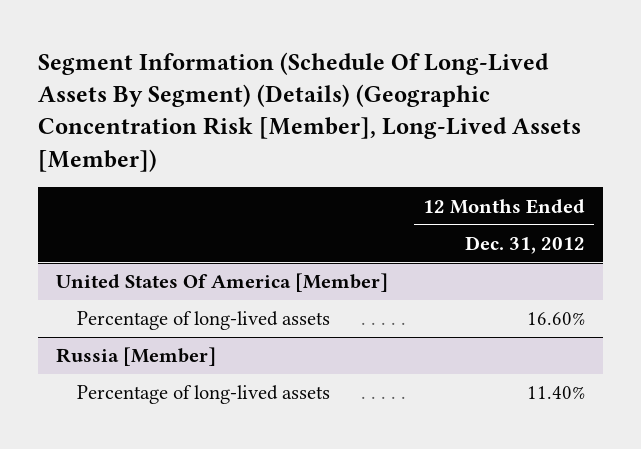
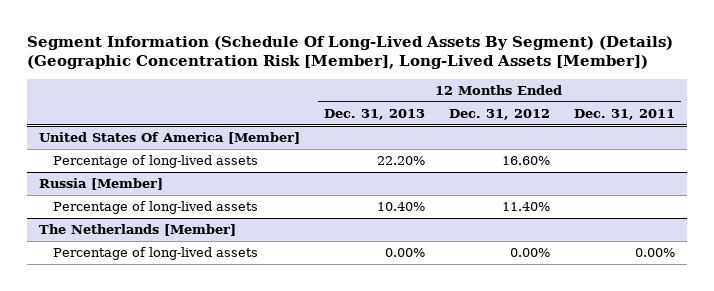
- | 12 Months Ended Dec. 31, 2012
+ | 12 Months Ended Dec. 31, 2013 | 12 Months Ended Dec. 31, 2012 | 12 Months Ended Dec. 31, 2011
+ The Netherlands [Member]
+ Percentage of long-lived assets | 0.00% | 0.00% | 0.00%

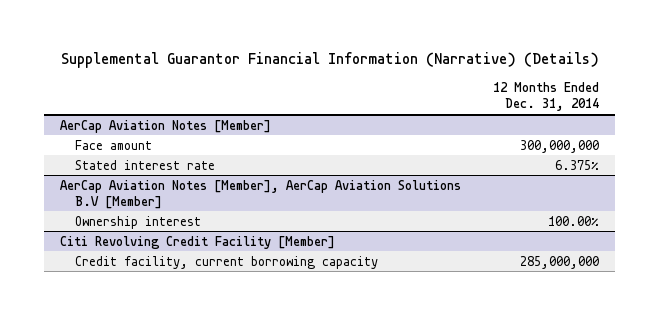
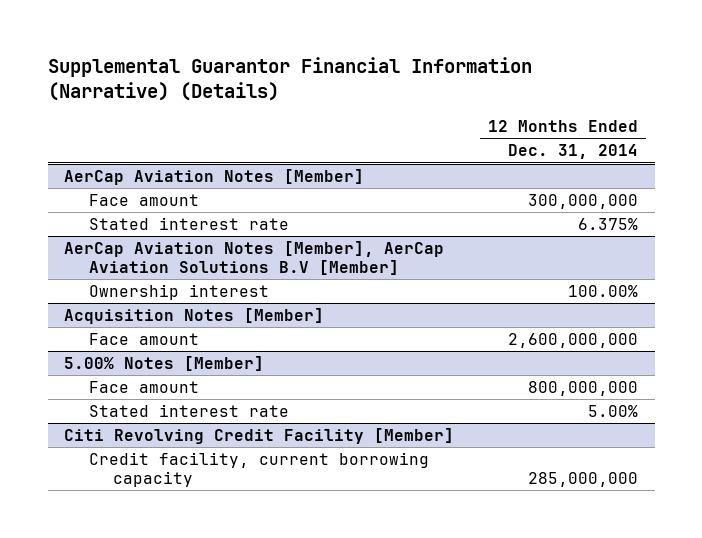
+ Acquisition Notes [Member]
+ Face amount | 2,600,000,000
+ 5.00% Notes [Member]
+ Face amount | 800,000,000
+ Stated interest rate | 5.00%

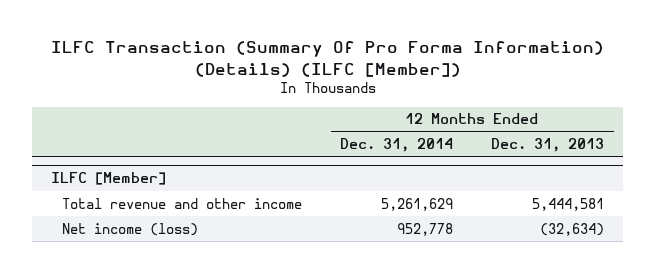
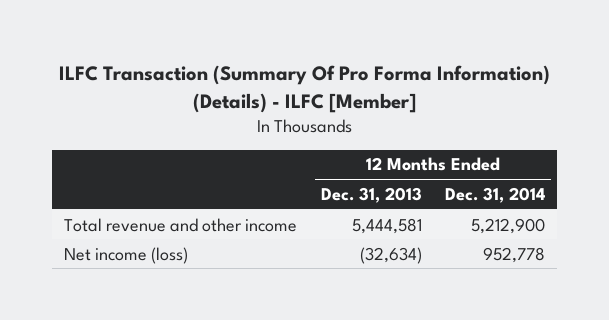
- ILFC Transaction (Summary Of Pro Forma Information) (Details) (ILFC [Member])
+ ILFC Transaction (Summary Of Pro Forma Information) (Details) - ILFC [Member]
- | 12 Months Ended Dec. 31, 2014 | 12 Months Ended Dec. 31, 2013
+ | 12 Months Ended Dec. 31, 2013 | 12 Months Ended Dec. 31, 2014
- ILFC [Member]
- Total revenue and other income | 5,261,629 | 5,444,581
+ Total revenue and other income | 5,444,581 | 5,212,900

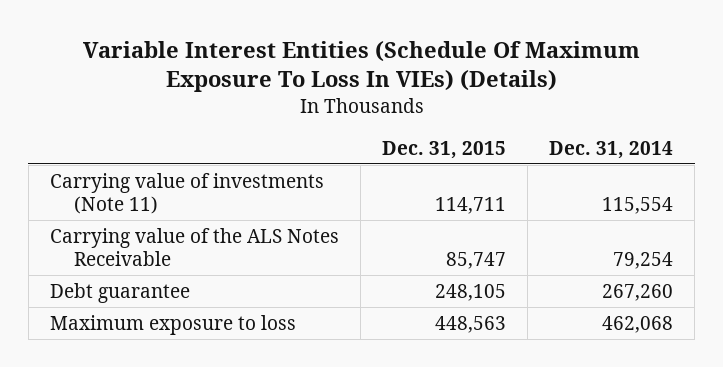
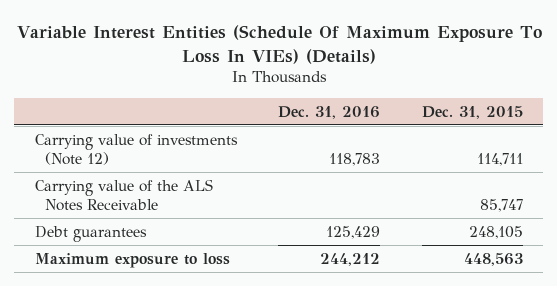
- | Dec. 31, 2015 | Dec. 31, 2014
+ | Dec. 31, 2016 | Dec. 31, 2015
- Carrying value of investments (Note 11) | 114,711 | 115,554
+ Carrying value of investments (Note 12) | 118,783 | 114,711
- Debt guarantee | 248,105 | 267,260
+ Debt guarantees | 125,429 | 248,105

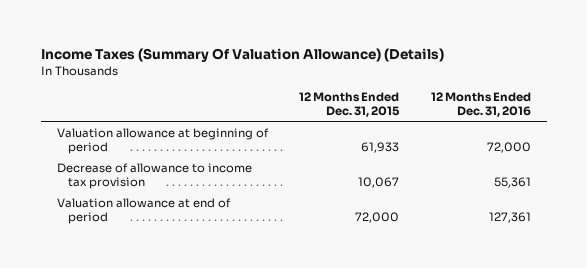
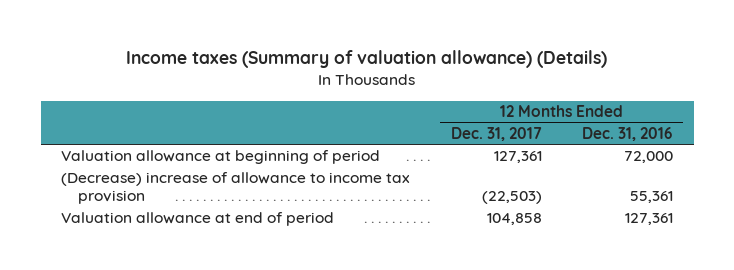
- Income Taxes (Summary Of Valuation Allowance) (Details)
+ Income taxes (Summary of valuation allowance) (Details)
- | 12 Months Ended Dec. 31, 2015 | 12 Months Ended Dec. 31, 2016
+ | 12 Months Ended Dec. 31, 2017 | 12 Months Ended Dec. 31, 2016
- Decrease of allowance to income tax provision | 10,067 | 55,361
+ (Decrease) increase of allowance to income tax provision | (22,503) | 55,361

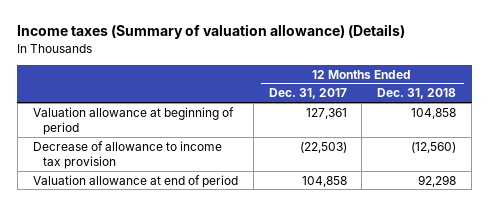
- | 12 Months Ended Dec. 31, 2017 | 12 Months Ended Dec. 31, 2016
+ | 12 Months Ended Dec. 31, 2017 | 12 Months Ended Dec. 31, 2018
- (Decrease) increase of allowance to income tax provision | (22,503) | 55,361
+ Decrease of allowance to income tax provision | (22,503) | (12,560)

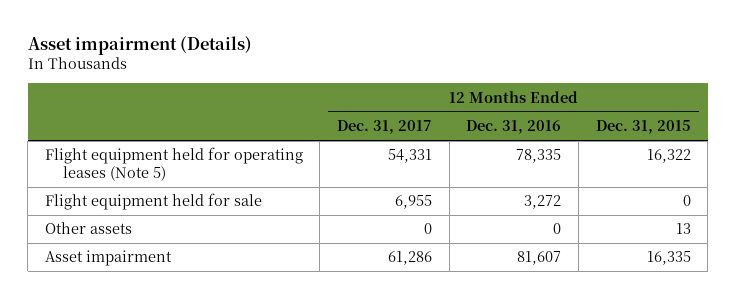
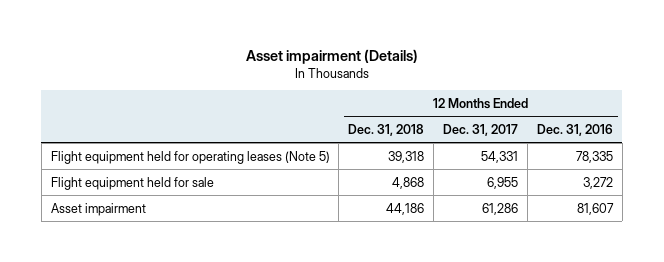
- | 12 Months Ended Dec. 31, 2017 | 12 Months Ended Dec. 31, 2016 | 12 Months Ended Dec. 31, 2015
+ | 12 Months Ended Dec. 31, 2018 | 12 Months Ended Dec. 31, 2017 | 12 Months Ended Dec. 31, 2016
- Other assets | 0 | 0 | 13

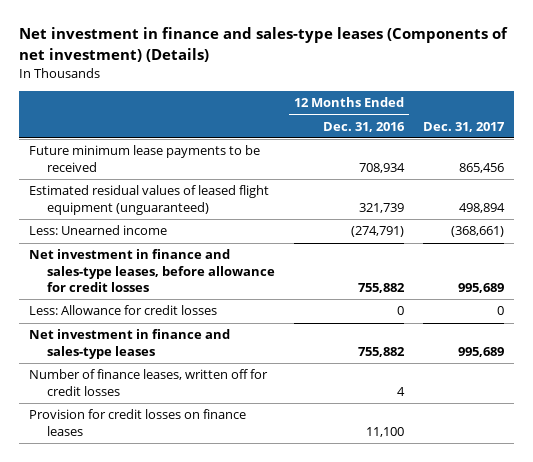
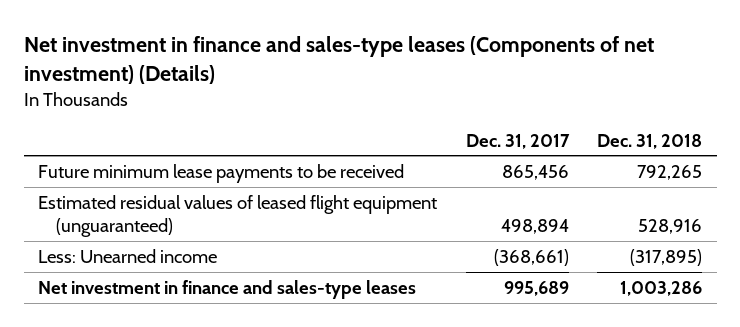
- | 12 Months Ended Dec. 31, 2016 | Dec. 31, 2017
+ | Dec. 31, 2017 | Dec. 31, 2018
- Net investment in finance and sales-type leases, before allowance for credit losses | 755,882 | 995,689
- Less: Allowance for credit losses | 0 | 0
- Number of finance leases, written off for credit losses | 4 |
- Provision for credit losses on finance leases | 11,100 |

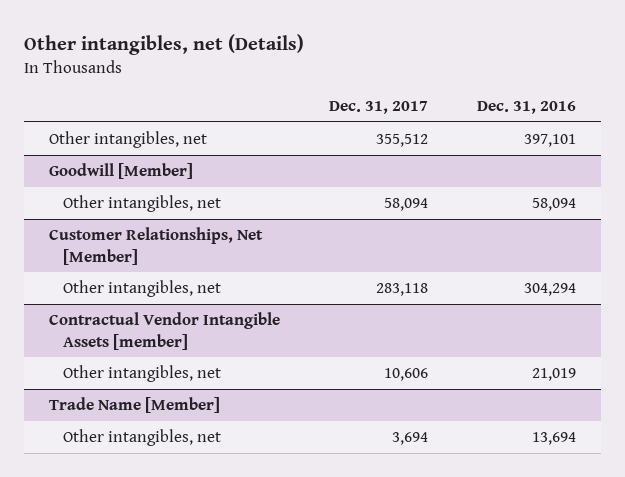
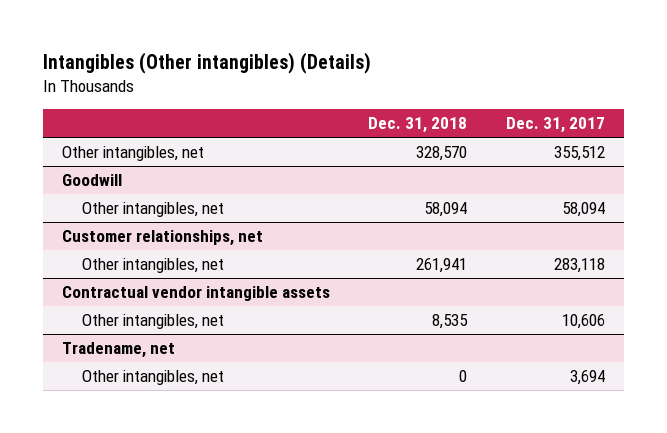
- Other intangibles, net (Details)
+ Intangibles (Other intangibles) (Details)
- | Dec. 31, 2017 | Dec. 31, 2016
+ | Dec. 31, 2018 | Dec. 31, 2017
- Goodwill [Member]
+ Goodwill
- Customer Relationships, Net [Member]
+ Customer relationships, net
- Contractual Vendor Intangible Assets [member]
+ Contractual vendor intangible assets
- Trade Name [Member]
+ Tradename, net

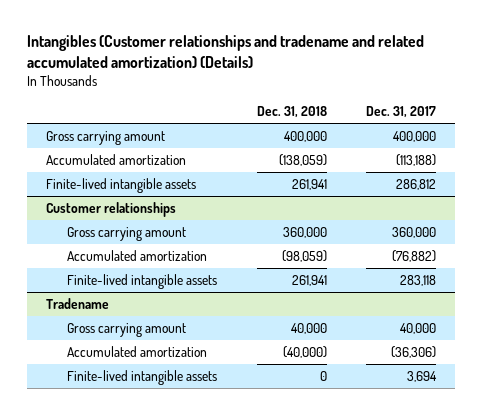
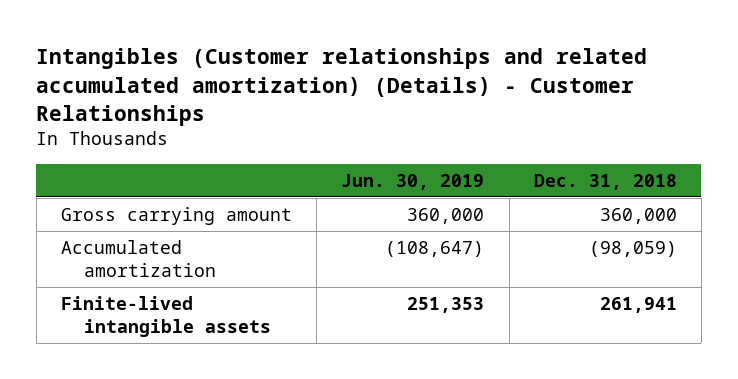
- Intangibles (Customer relationships and tradename and related accumulated amortization) (Details)
+ Intangibles (Customer relationships and related accumulated amortization) (Details) - Customer Relationships
- | Dec. 31, 2018 | Dec. 31, 2017
+ | Jun. 30, 2019 | Dec. 31, 2018
- Gross carrying amount | 400,000 | 400,000
- Accumulated amortization | (138,059) | (113,188)
- Finite-lived intangible assets | 261,941 | 286,812
- Customer relationships
- Tradename
- Gross carrying amount | 40,000 | 40,000
- Accumulated amortization | (40,000) | (36,306)
- Finite-lived intangible assets | 0 | 3,694

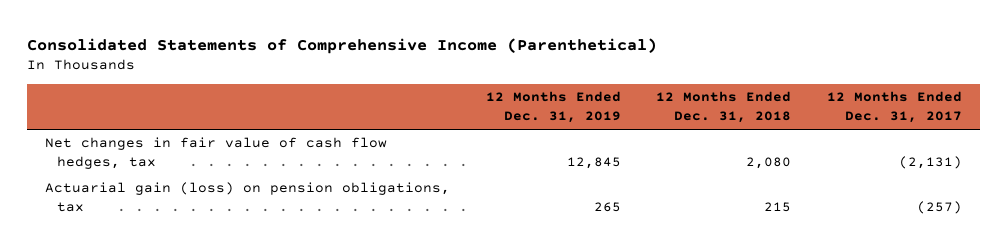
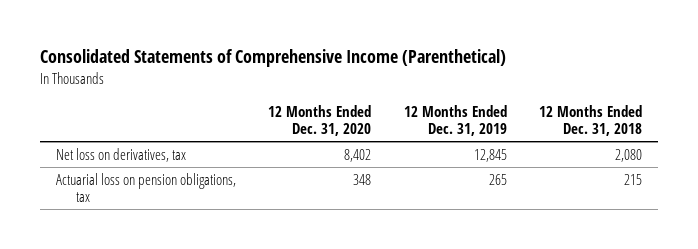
- | 12 Months Ended Dec. 31, 2019 | 12 Months Ended Dec. 31, 2018 | 12 Months Ended Dec. 31, 2017
+ | 12 Months Ended Dec. 31, 2020 | 12 Months Ended Dec. 31, 2019 | 12 Months Ended Dec. 31, 2018
- Net changes in fair value of cash flow hedges, tax | 12,845 | 2,080 | (2,131)
- Actuarial gain (loss) on pension obligations, tax | 265 | 215 | (257)
+ Net loss on derivatives, tax | 8,402 | 12,845 | 2,080
+ Actuarial loss on pension obligations, tax | 348 | 265 | 215

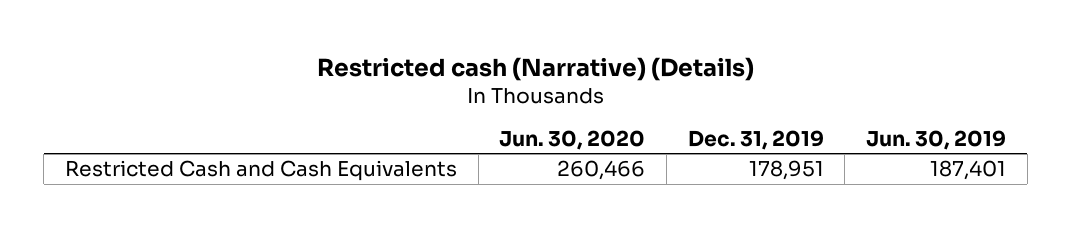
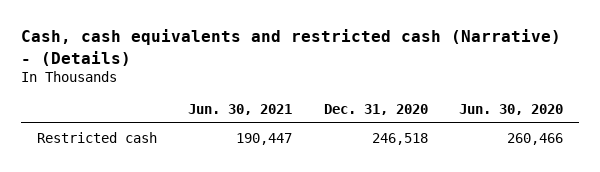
- Restricted cash (Narrative) (Details)
+ Cash, cash equivalents and restricted cash (Narrative) - (Details)
- | Jun. 30, 2020 | Dec. 31, 2019 | Jun. 30, 2019
+ | Jun. 30, 2021 | Dec. 31, 2020 | Jun. 30, 2020
- Restricted Cash and Cash Equivalents | 260,466 | 178,951 | 187,401
+ Restricted cash | 190,447 | 246,518 | 260,466

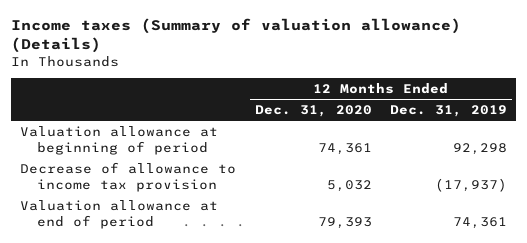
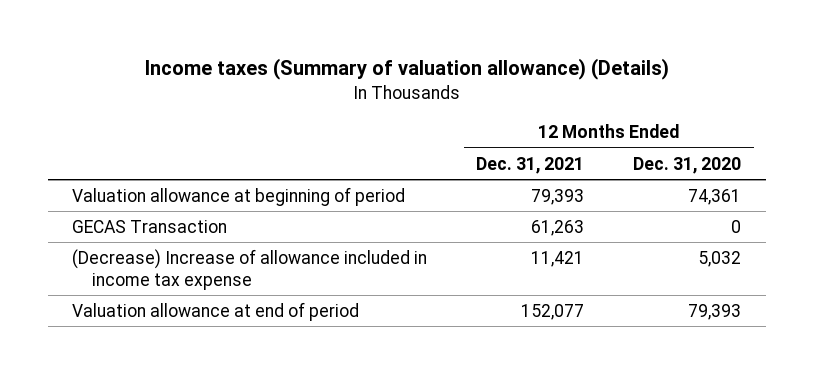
- | 12 Months Ended Dec. 31, 2020 | 12 Months Ended Dec. 31, 2019
+ | 12 Months Ended Dec. 31, 2021 | 12 Months Ended Dec. 31, 2020
- Decrease of allowance to income tax provision | 5,032 | (17,937)
+ GECAS Transaction | 61,263 | 0
+ (Decrease) Increase of allowance included in income tax expense | 11,421 | 5,032

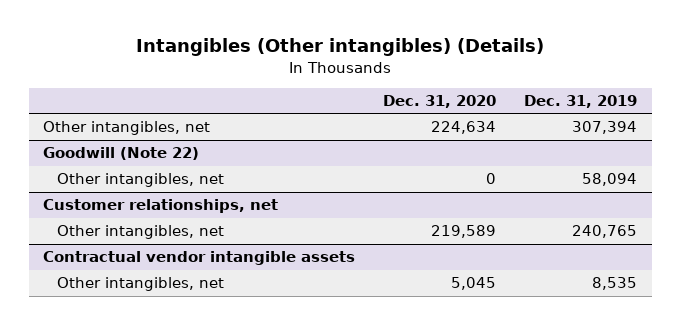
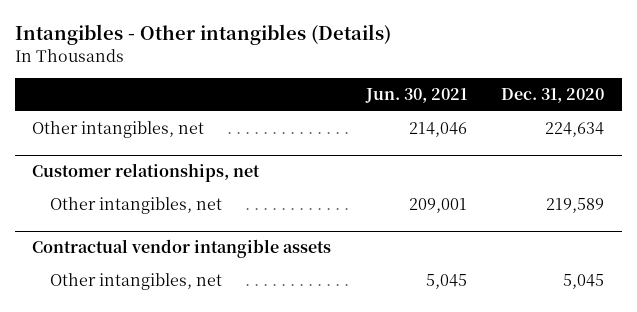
- Intangibles (Other intangibles) (Details)
+ Intangibles - Other intangibles (Details)
- | Dec. 31, 2020 | Dec. 31, 2019
+ | Jun. 30, 2021 | Dec. 31, 2020
- Goodwill (Note 22)
- Other intangibles, net | 0 | 58,094

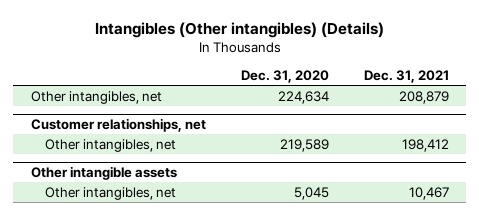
- Intangibles - Other intangibles (Details)
+ Intangibles (Other intangibles) (Details)
- | Jun. 30, 2021 | Dec. 31, 2020
+ | Dec. 31, 2020 | Dec. 31, 2021
- Contractual vendor intangible assets
+ Other intangible assets

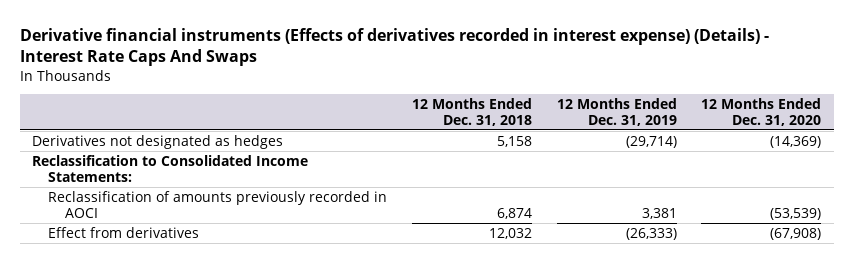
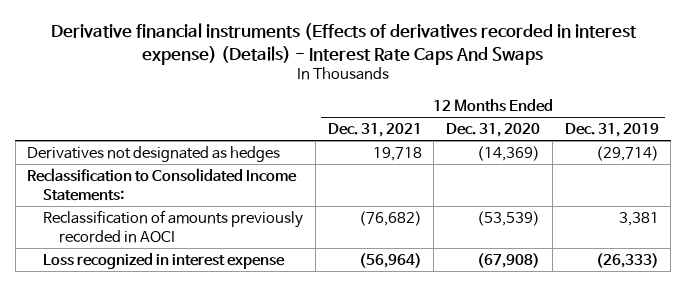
- | 12 Months Ended Dec. 31, 2018 | 12 Months Ended Dec. 31, 2019 | 12 Months Ended Dec. 31, 2020
+ | 12 Months Ended Dec. 31, 2021 | 12 Months Ended Dec. 31, 2020 | 12 Months Ended Dec. 31, 2019
- Effect from derivatives | 12,032 | (26,333) | (67,908)
+ Loss recognized in interest expense | (56,964) | (67,908) | (26,333)

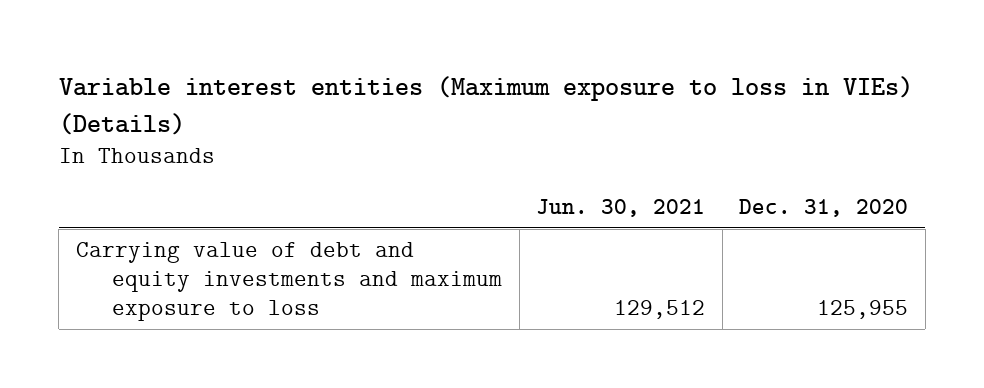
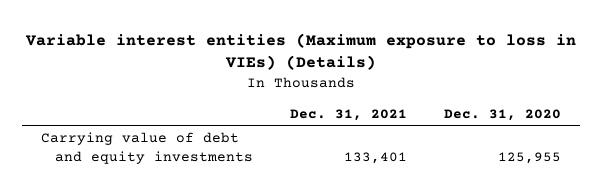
- | Jun. 30, 2021 | Dec. 31, 2020
+ | Dec. 31, 2021 | Dec. 31, 2020
- Carrying value of debt and equity investments and maximum exposure to loss | 129,512 | 125,955
+ Carrying value of debt and equity investments | 133,401 | 125,955

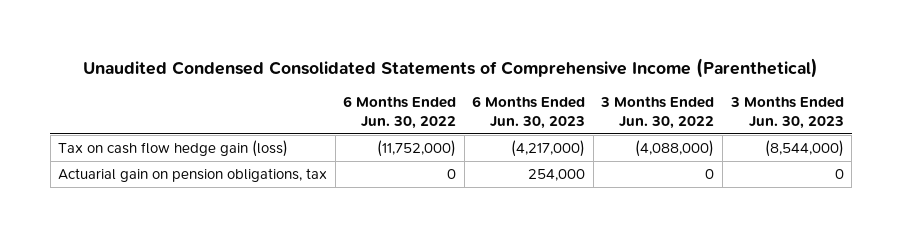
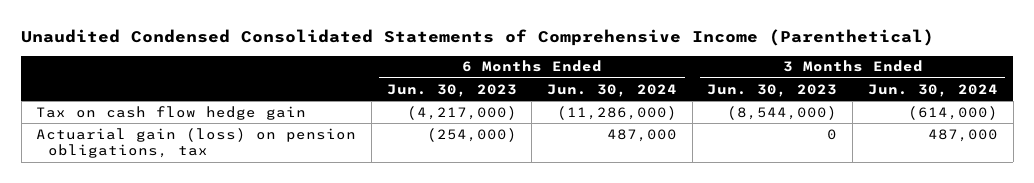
- | 6 Months Ended Jun. 30, 2022 | 6 Months Ended Jun. 30, 2023 | 3 Months Ended Jun. 30, 2022 | 3 Months Ended Jun. 30, 2023
+ | 6 Months Ended Jun. 30, 2023 | 6 Months Ended Jun. 30, 2024 | 3 Months Ended Jun. 30, 2023 | 3 Months Ended Jun. 30, 2024
- Tax on cash flow hedge gain (loss) | (11,752,000) | (4,217,000) | (4,088,000) | (8,544,000)
- Actuarial gain on pension obligations, tax | 0 | 254,000 | 0 | 0
+ Tax on cash flow hedge gain | (4,217,000) | (11,286,000) | (8,544,000) | (614,000)
+ Actuarial gain (loss) on pension obligations, tax | (254,000) | 487,000 | 0 | 487,000

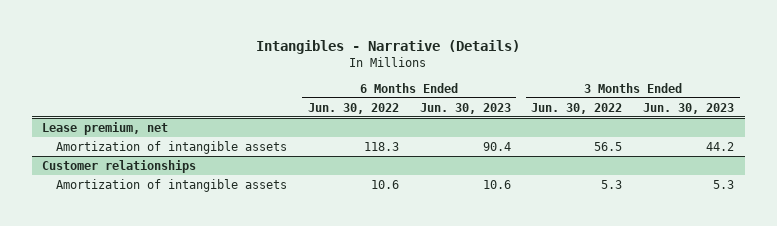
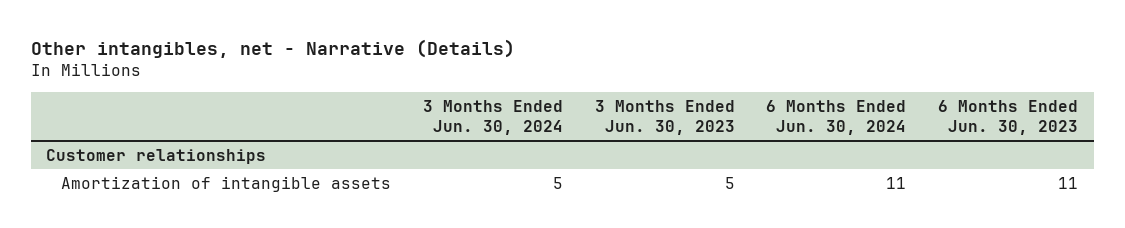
- Intangibles - Narrative (Details)
+ Other intangibles, net - Narrative (Details)
- | 6 Months Ended Jun. 30, 2022 | 6 Months Ended Jun. 30, 2023 | 3 Months Ended Jun. 30, 2022 | 3 Months Ended Jun. 30, 2023
+ | 3 Months Ended Jun. 30, 2024 | 3 Months Ended Jun. 30, 2023 | 6 Months Ended Jun. 30, 2024 | 6 Months Ended Jun. 30, 2023
- Lease premium, net
- Amortization of intangible assets | 118.3 | 90.4 | 56.5 | 44.2
@ Customer relationships
- Amortization of intangible assets | 10.6 | 10.6 | 5.3 | 5.3
+ Amortization of intangible assets | 5 | 5 | 11 | 11

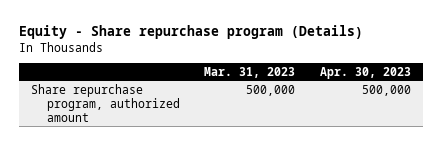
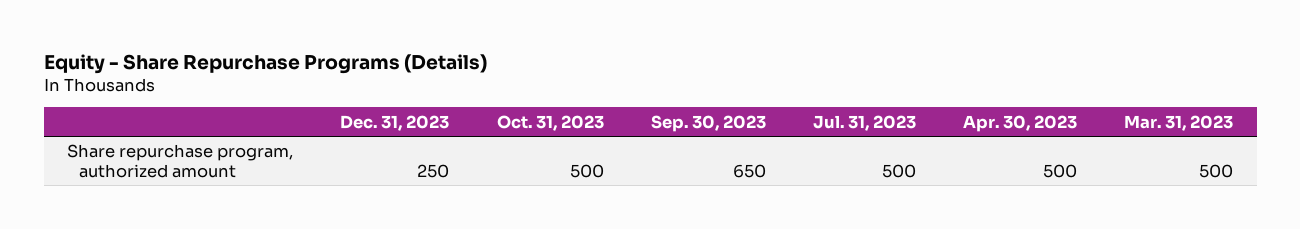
- Equity - Share repurchase program (Details)
+ Equity - Share Repurchase Programs (Details)
- | Mar. 31, 2023 | Apr. 30, 2023
+ | Dec. 31, 2023 | Oct. 31, 2023 | Sep. 30, 2023 | Jul. 31, 2023 | Apr. 30, 2023 | Mar. 31, 2023
- Share repurchase program, authorized amount | 500,000 | 500,000
+ Share repurchase program, authorized amount | 250 | 500 | 650 | 500 | 500 | 500

